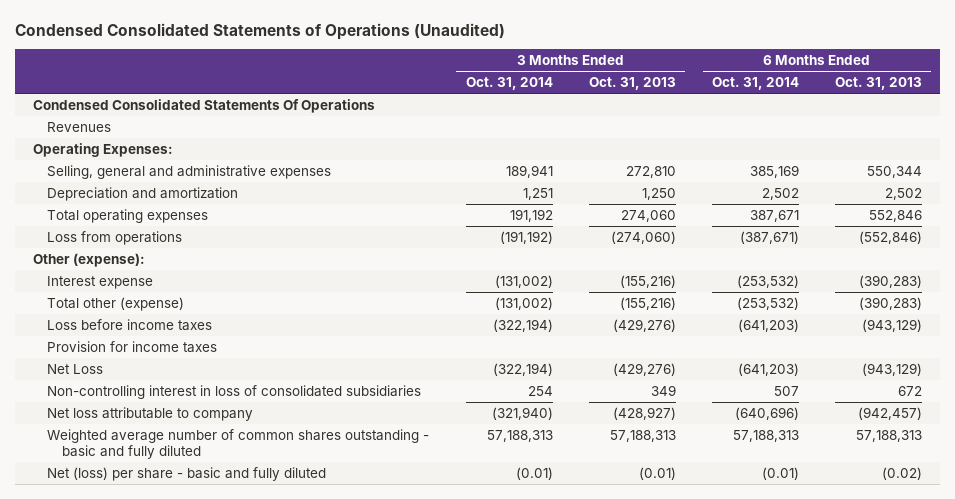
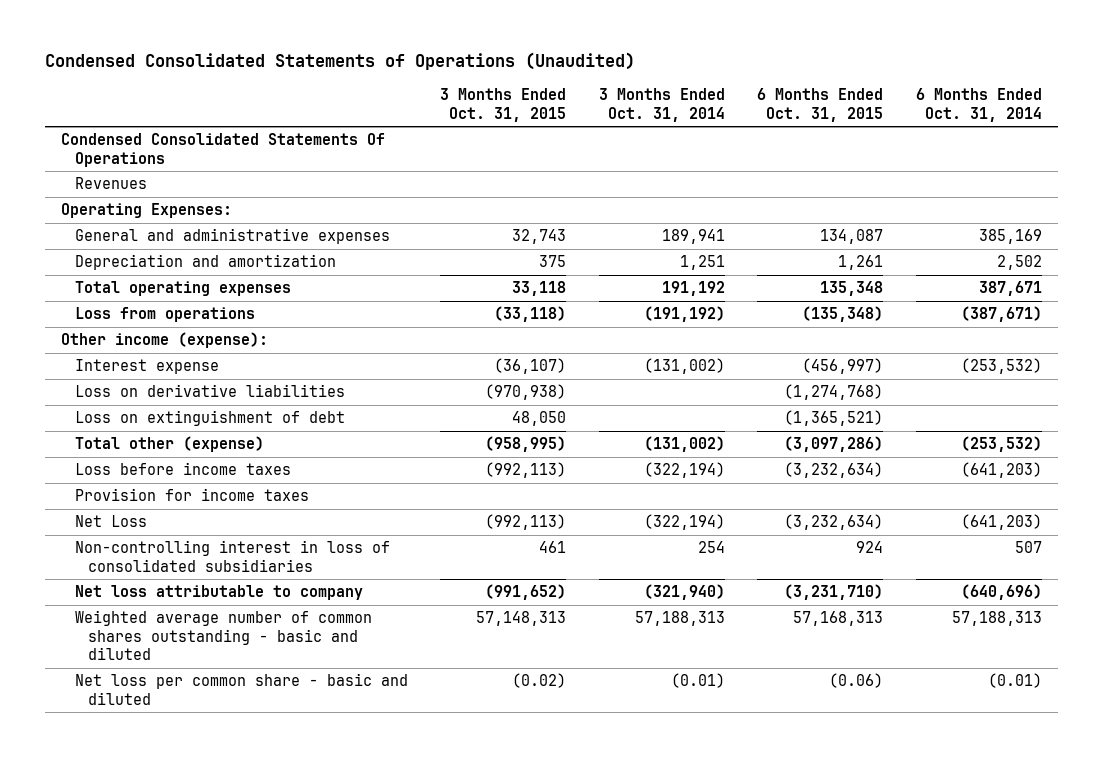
- | 3 Months Ended Oct. 31, 2014 | 3 Months Ended Oct. 31, 2013 | 6 Months Ended Oct. 31, 2014 | 6 Months Ended Oct. 31, 2013
+ | 3 Months Ended Oct. 31, 2015 | 3 Months Ended Oct. 31, 2014 | 6 Months Ended Oct. 31, 2015 | 6 Months Ended Oct. 31, 2014
- Selling, general and administrative expenses | 189,941 | 272,810 | 385,169 | 550,344
+ General and administrative expenses | 32,743 | 189,941 | 134,087 | 385,169
- Other (expense):
+ Other income (expense):
+ Loss on derivative liabilities | (970,938) | | (1,274,768) |
+ Loss on extinguishment of debt | 48,050 | | (1,365,521) |
- Weighted average number of common shares outstanding - basic and fully diluted | 57,188,313 | 57,188,313 | 57,188,313 | 57,188,313
- Net (loss) per share - basic and fully diluted | (0.01) | (0.01) | (0.01) | (0.02)
+ Weighted average number of common shares outstanding - basic and diluted | 57,148,313 | 57,188,313 | 57,168,313 | 57,188,313
+ Net loss per common share - basic and diluted | (0.02) | (0.01) | (0.06) | (0.01)

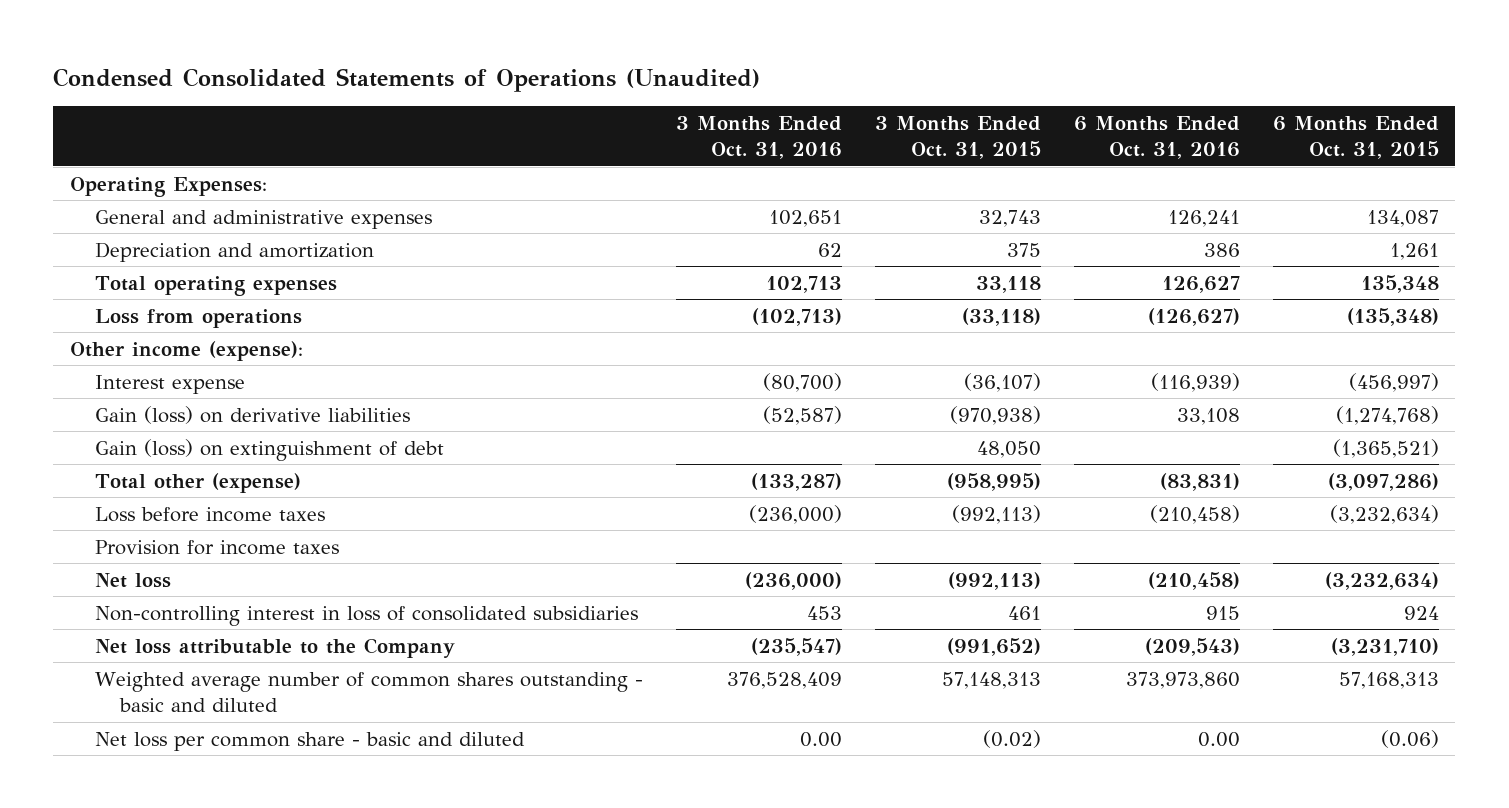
- | 3 Months Ended Oct. 31, 2015 | 3 Months Ended Oct. 31, 2014 | 6 Months Ended Oct. 31, 2015 | 6 Months Ended Oct. 31, 2014
+ | 3 Months Ended Oct. 31, 2016 | 3 Months Ended Oct. 31, 2015 | 6 Months Ended Oct. 31, 2016 | 6 Months Ended Oct. 31, 2015
- Condensed Consolidated Statements Of Operations
- Revenues
- Loss on derivative liabilities | (970,938) | | (1,274,768) |
- Loss on extinguishment of debt | 48,050 | | (1,365,521) |
+ Gain (loss) on derivative liabilities | (52,587) | (970,938) | 33,108 | (1,274,768)
+ Gain (loss) on extinguishment of debt | | 48,050 | | (1,365,521)
- Net Loss | (992,113) | (322,194) | (3,232,634) | (641,203)
+ Net loss | (236,000) | (992,113) | (210,458) | (3,232,634)
- Net loss attributable to company | (991,652) | (321,940) | (3,231,710) | (640,696)
+ Net loss attributable to the Company | (235,547) | (991,652) | (209,543) | (3,231,710)

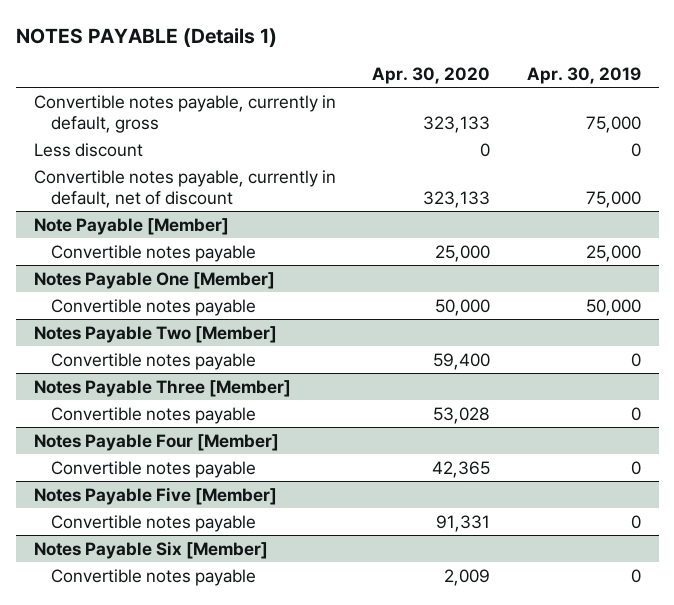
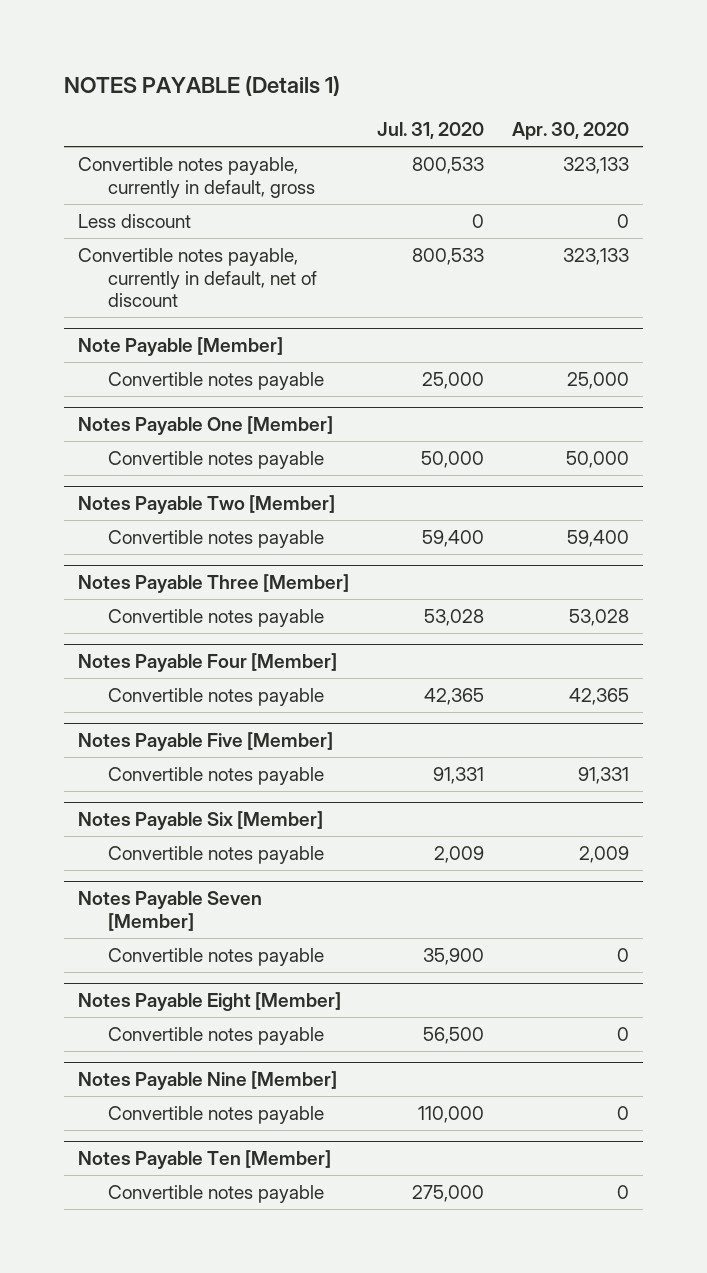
- | Apr. 30, 2020 | Apr. 30, 2019
+ | Jul. 31, 2020 | Apr. 30, 2020
+ Notes Payable Seven [Member]
+ Convertible notes payable | 35,900 | 0
+ Notes Payable Eight [Member]
+ Convertible notes payable | 56,500 | 0
+ Notes Payable Nine [Member]
+ Convertible notes payable | 110,000 | 0
+ Notes Payable Ten [Member]
+ Convertible notes payable | 275,000 | 0

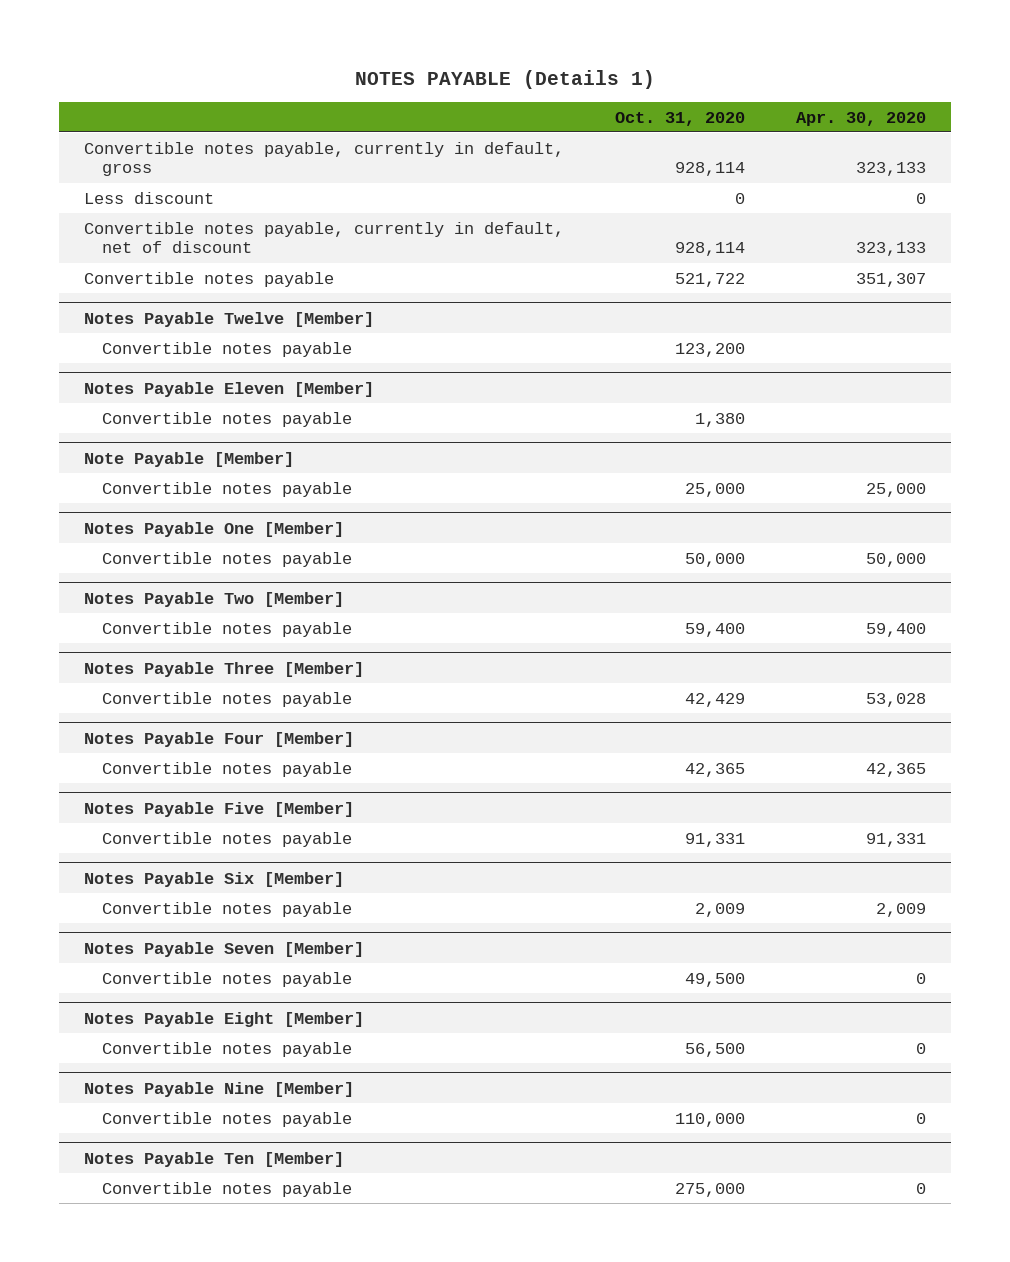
- | Jul. 31, 2020 | Apr. 30, 2020
+ | Oct. 31, 2020 | Apr. 30, 2020
+ Convertible notes payable | 521,722 | 351,307
+ Notes Payable Twelve [Member]
+ Convertible notes payable | 123,200 |
+ Notes Payable Eleven [Member]
+ Convertible notes payable | 1,380 |

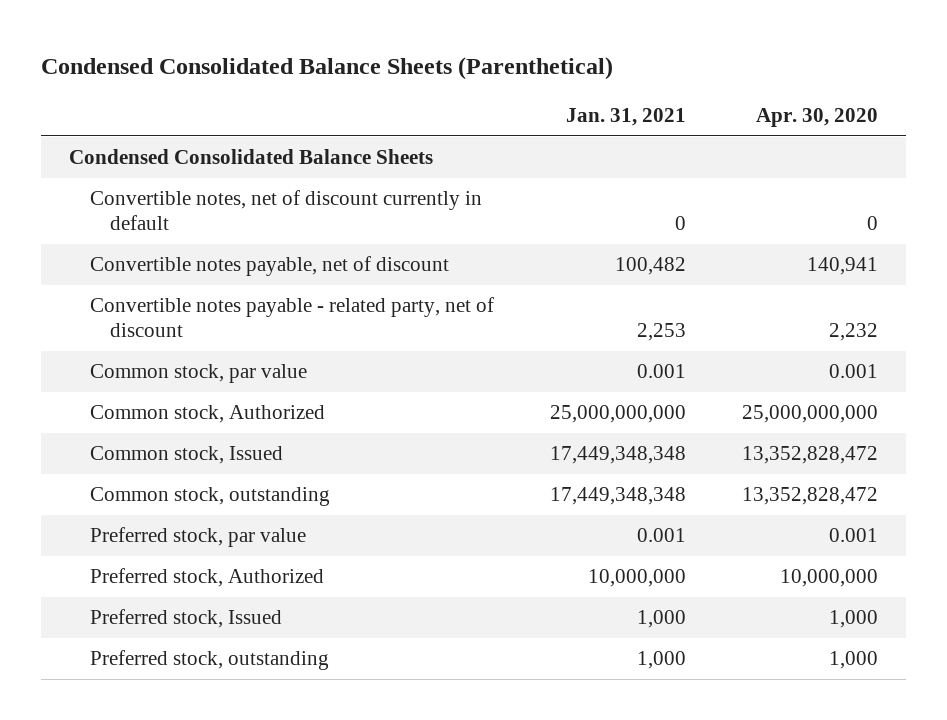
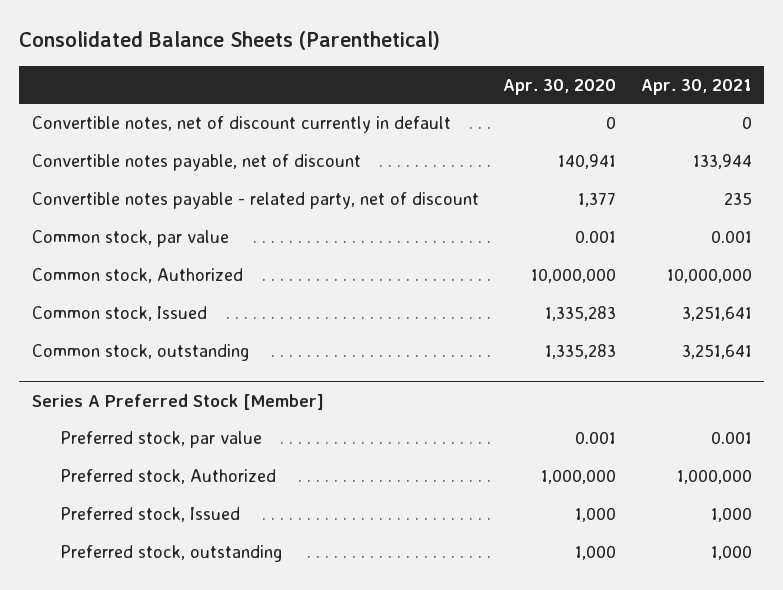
- Condensed Consolidated Balance Sheets (Parenthetical)
+ Consolidated Balance Sheets (Parenthetical)
- | Jan. 31, 2021 | Apr. 30, 2020
+ | Apr. 30, 2020 | Apr. 30, 2021
- Condensed Consolidated Balance Sheets
- Convertible notes payable - related party, net of discount | 2,253 | 2,232
+ Convertible notes payable - related party, net of discount | 1,377 | 235
- Common stock, Authorized | 25,000,000,000 | 25,000,000,000
- Common stock, Issued | 17,449,348,348 | 13,352,828,472
- Common stock, outstanding | 17,449,348,348 | 13,352,828,472
+ Common stock, Authorized | 10,000,000 | 10,000,000
+ Common stock, Issued | 1,335,283 | 3,251,641
+ Common stock, outstanding | 1,335,283 | 3,251,641
+ Series A Preferred Stock [Member]
- Preferred stock, Authorized | 10,000,000 | 10,000,000
+ Preferred stock, Authorized | 1,000,000 | 1,000,000

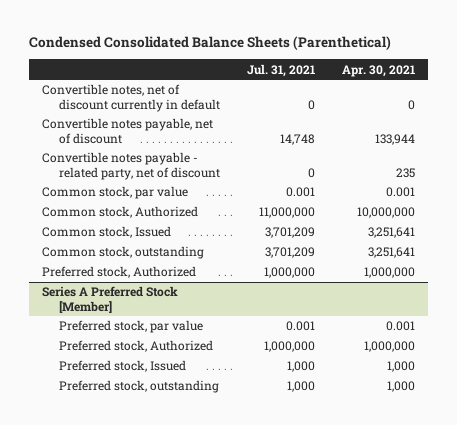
- Consolidated Balance Sheets (Parenthetical)
+ Condensed Consolidated Balance Sheets (Parenthetical)
- | Apr. 30, 2020 | Apr. 30, 2021
+ | Jul. 31, 2021 | Apr. 30, 2021
+ Preferred stock, Authorized | 1,000,000 | 1,000,000

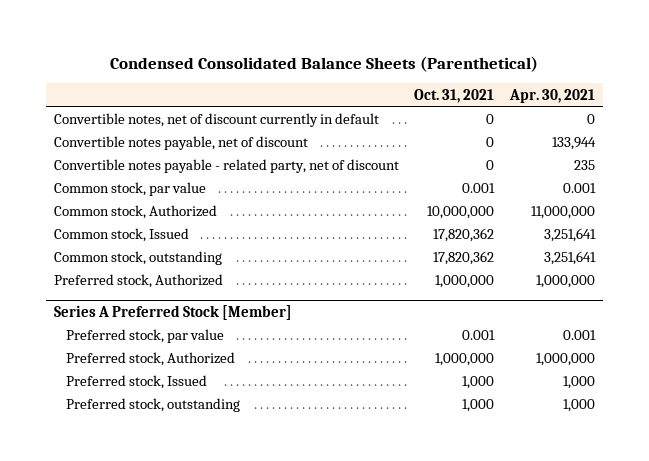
- | Jul. 31, 2021 | Apr. 30, 2021
+ | Oct. 31, 2021 | Apr. 30, 2021
- Common stock, Authorized | 11,000,000 | 10,000,000
+ Common stock, Authorized | 10,000,000 | 11,000,000

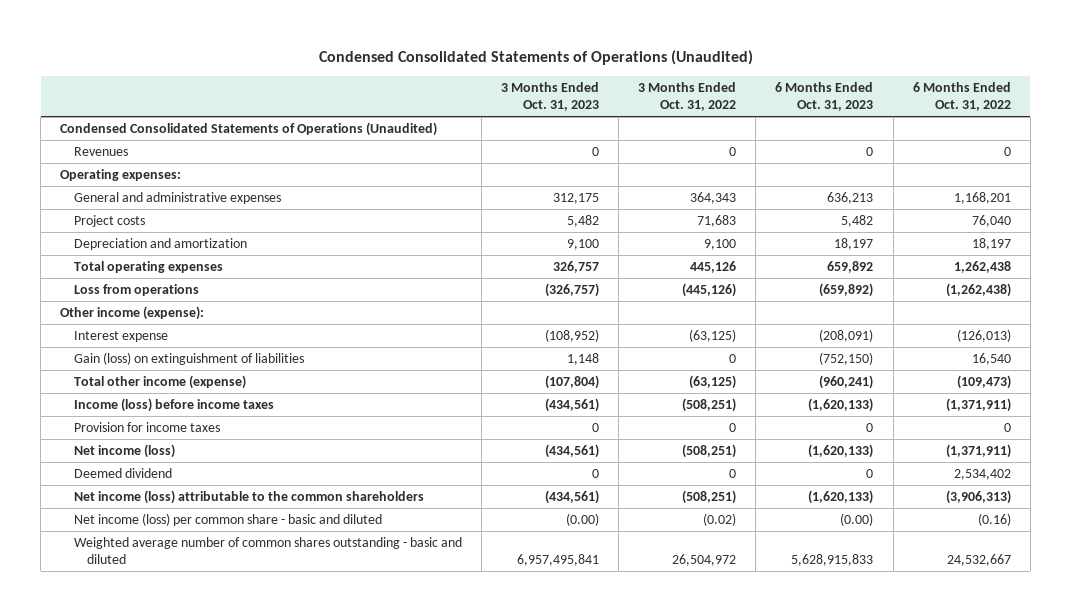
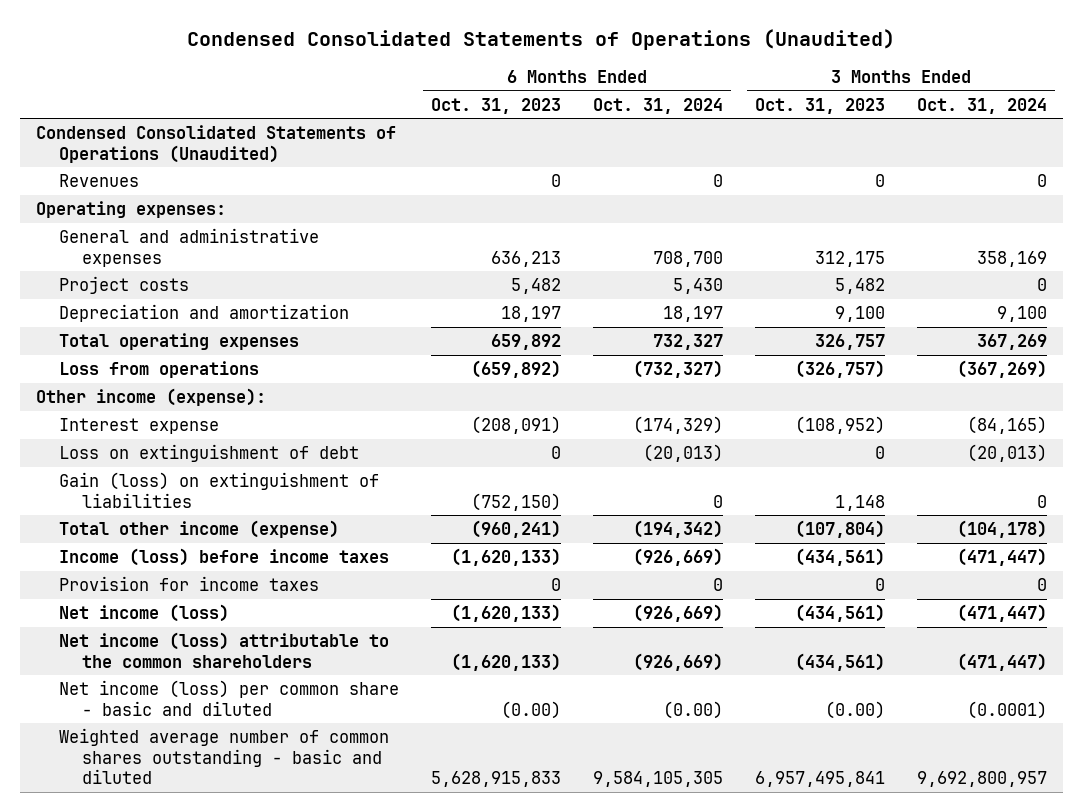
- | 3 Months Ended Oct. 31, 2023 | 3 Months Ended Oct. 31, 2022 | 6 Months Ended Oct. 31, 2023 | 6 Months Ended Oct. 31, 2022
+ | 6 Months Ended Oct. 31, 2023 | 6 Months Ended Oct. 31, 2024 | 3 Months Ended Oct. 31, 2023 | 3 Months Ended Oct. 31, 2024
+ Loss on extinguishment of debt | 0 | (20,013) | 0 | (20,013)
- Deemed dividend | 0 | 0 | 0 | 2,534,402

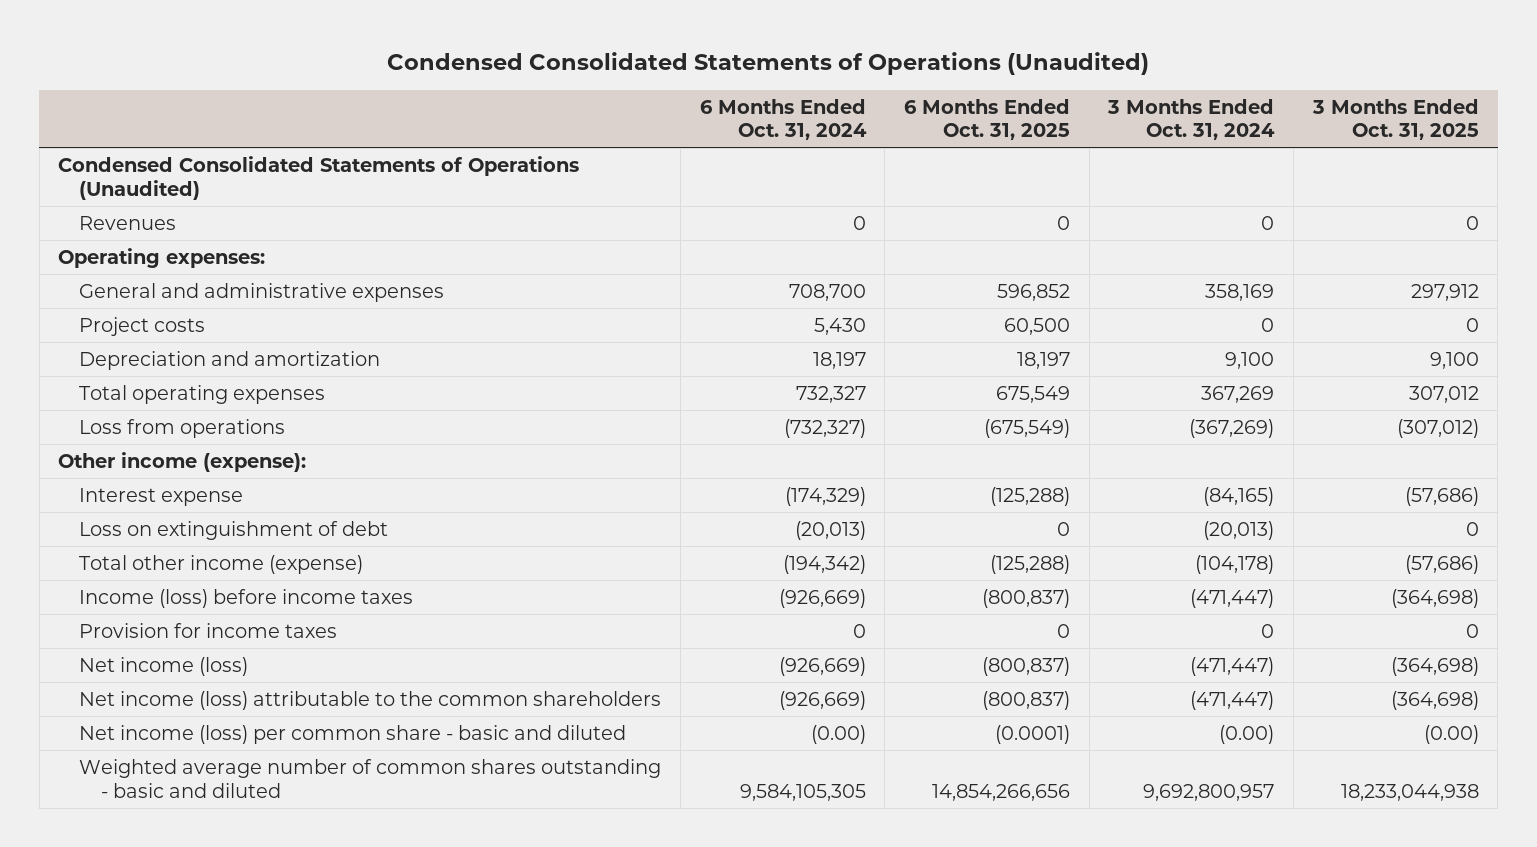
- | 6 Months Ended Oct. 31, 2023 | 6 Months Ended Oct. 31, 2024 | 3 Months Ended Oct. 31, 2023 | 3 Months Ended Oct. 31, 2024
+ | 6 Months Ended Oct. 31, 2024 | 6 Months Ended Oct. 31, 2025 | 3 Months Ended Oct. 31, 2024 | 3 Months Ended Oct. 31, 2025
- Gain (loss) on extinguishment of liabilities | (752,150) | 0 | 1,148 | 0
- Net income (loss) per common share - basic and diluted | (0.00) | (0.00) | (0.00) | (0.0001)
+ Net income (loss) per common share - basic and diluted | (0.00) | (0.0001) | (0.00) | (0.00)

